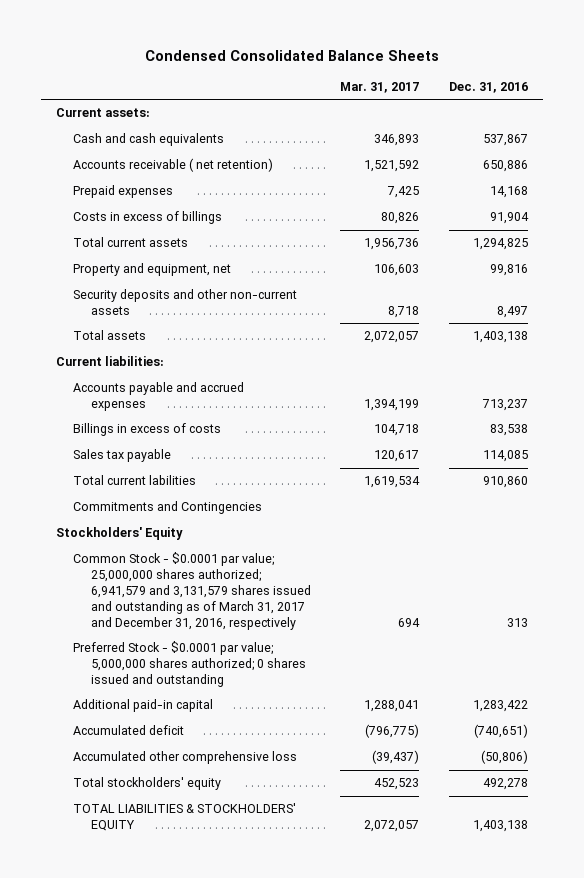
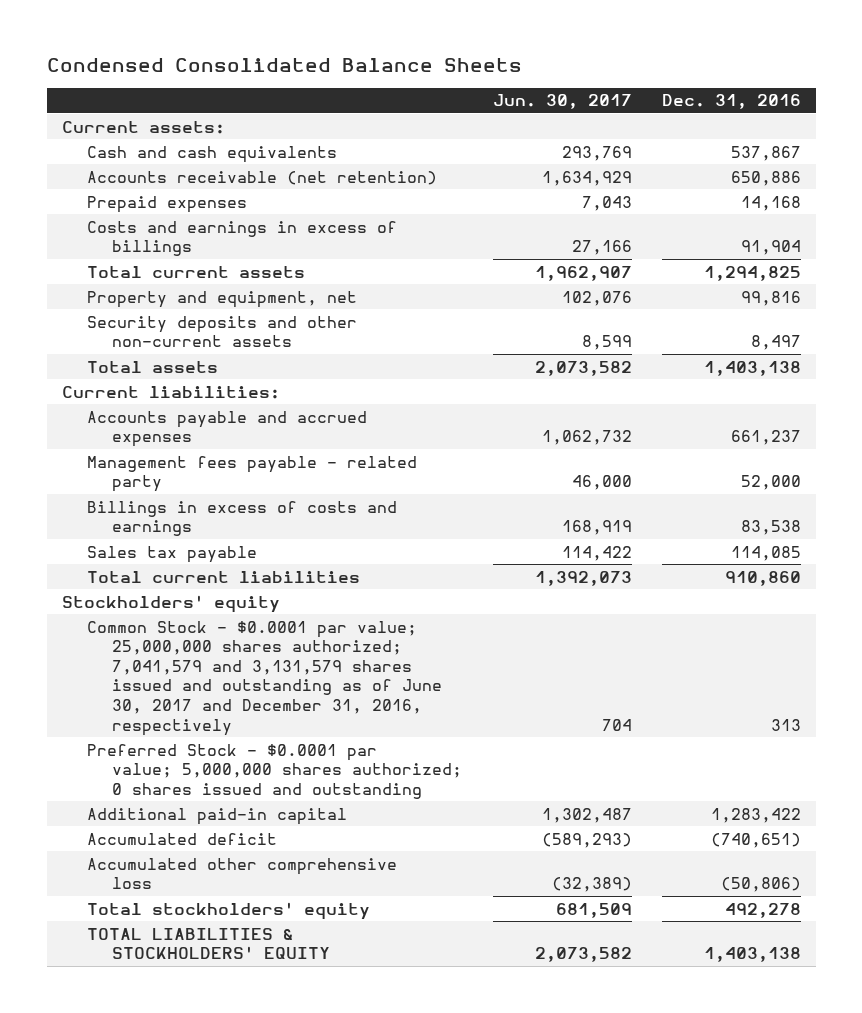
- | Mar. 31, 2017 | Dec. 31, 2016
+ | Jun. 30, 2017 | Dec. 31, 2016
- Accounts receivable ( net retention) | 1,521,592 | 650,886
+ Accounts receivable (net retention) | 1,634,929 | 650,886
- Costs in excess of billings | 80,826 | 91,904
+ Costs and earnings in excess of billings | 27,166 | 91,904
- Accounts payable and accrued expenses | 1,394,199 | 713,237
- Billings in excess of costs | 104,718 | 83,538
+ Accounts payable and accrued expenses | 1,062,732 | 661,237
+ Management fees payable - related party | 46,000 | 52,000
+ Billings in excess of costs and earnings | 168,919 | 83,538
- Total current labilities | 1,619,534 | 910,860
- Commitments and Contingencies
- Stockholders' Equity
- Common Stock - $0.0001 par value; 25,000,000 shares authorized; 6,941,579 and 3,131,579 shares issued and outstanding as of March 31, 2017 and December 31, 2016, respectively | 694 | 313
+ Total current liabilities | 1,392,073 | 910,860
+ Stockholders' equity
+ Common Stock - $0.0001 par value; 25,000,000 shares authorized; 7,041,579 and 3,131,579 shares issued and outstanding as of June 30, 2017 and December 31, 2016, respectively | 704 | 313

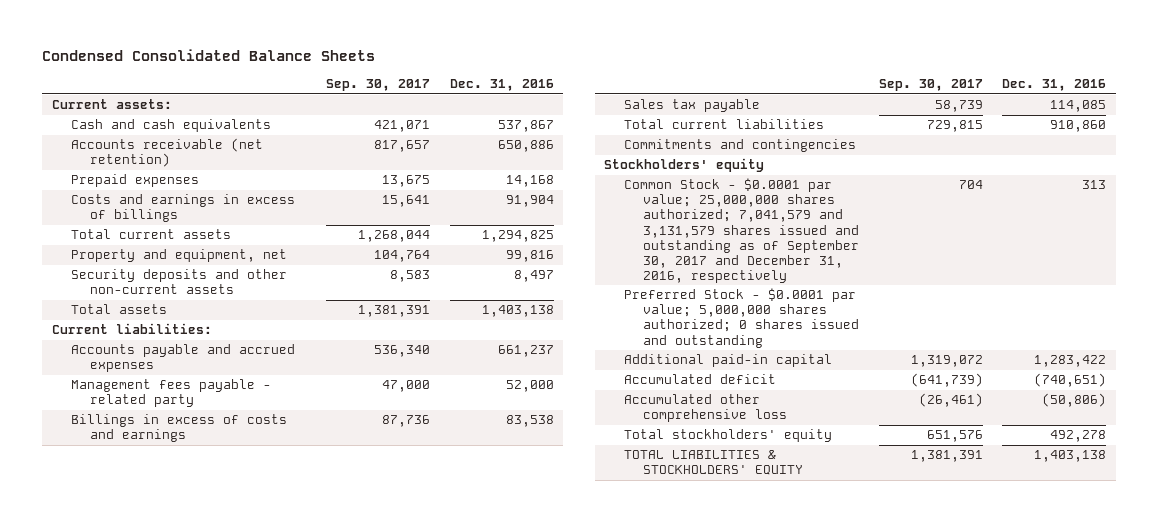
- | Jun. 30, 2017 | Dec. 31, 2016
+ | Sep. 30, 2017 | Dec. 31, 2016
+ Commitments and contingencies
- Common Stock - $0.0001 par value; 25,000,000 shares authorized; 7,041,579 and 3,131,579 shares issued and outstanding as of June 30, 2017 and December 31, 2016, respectively | 704 | 313
+ Common Stock - $0.0001 par value; 25,000,000 shares authorized; 7,041,579 and 3,131,579 shares issued and outstanding as of September 30, 2017 and December 31, 2016, respectively | 704 | 313

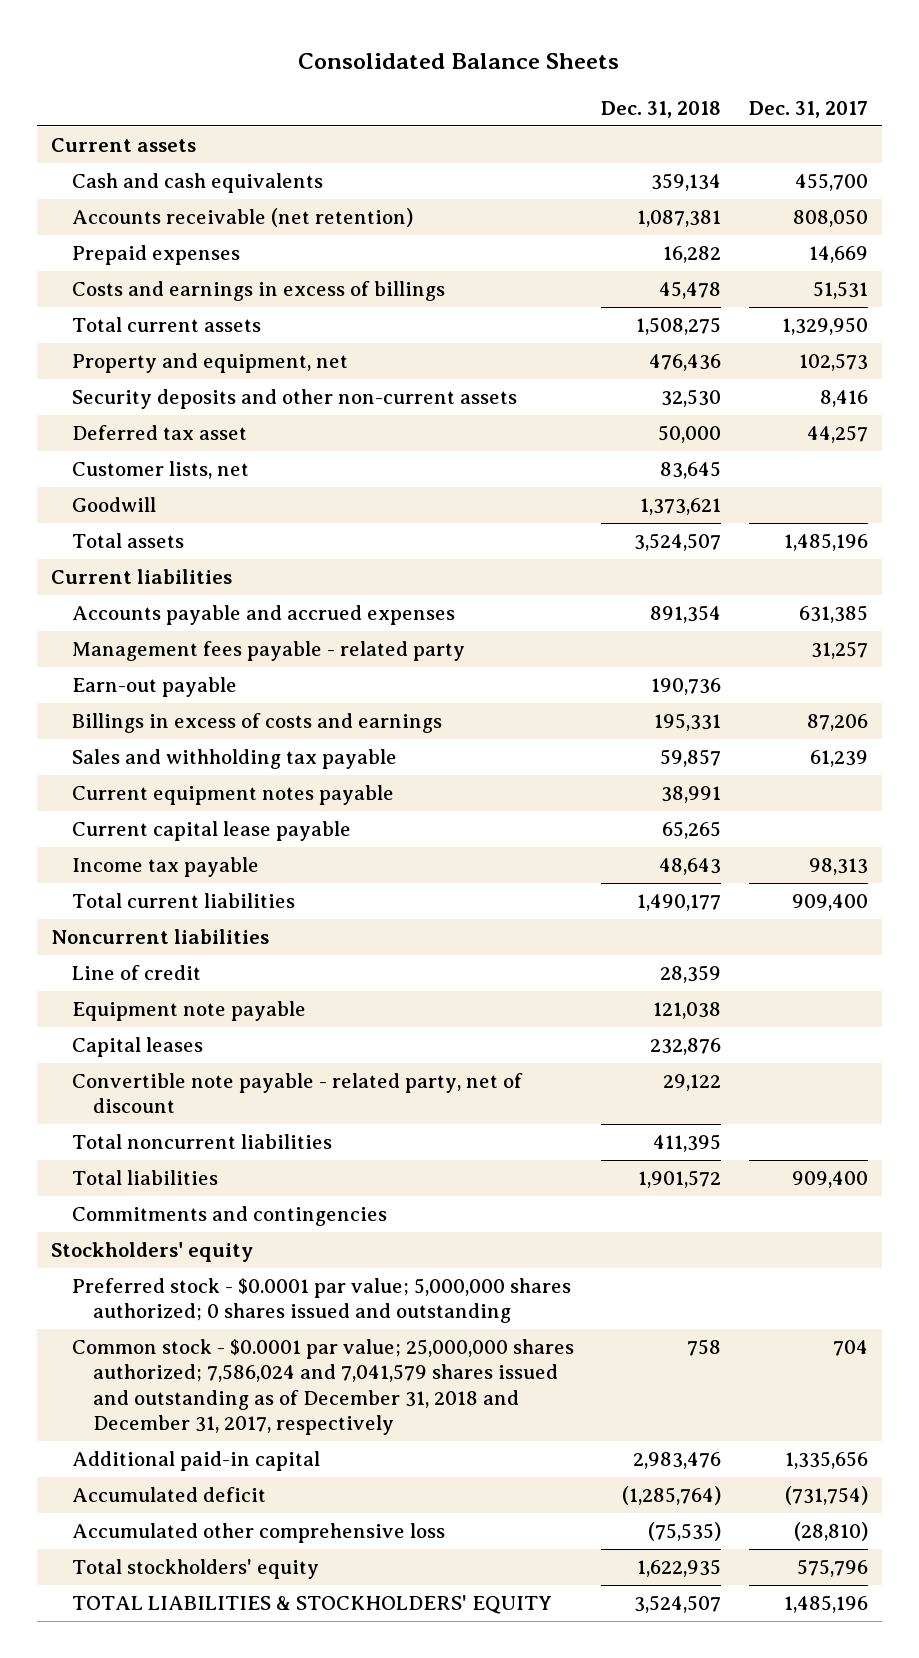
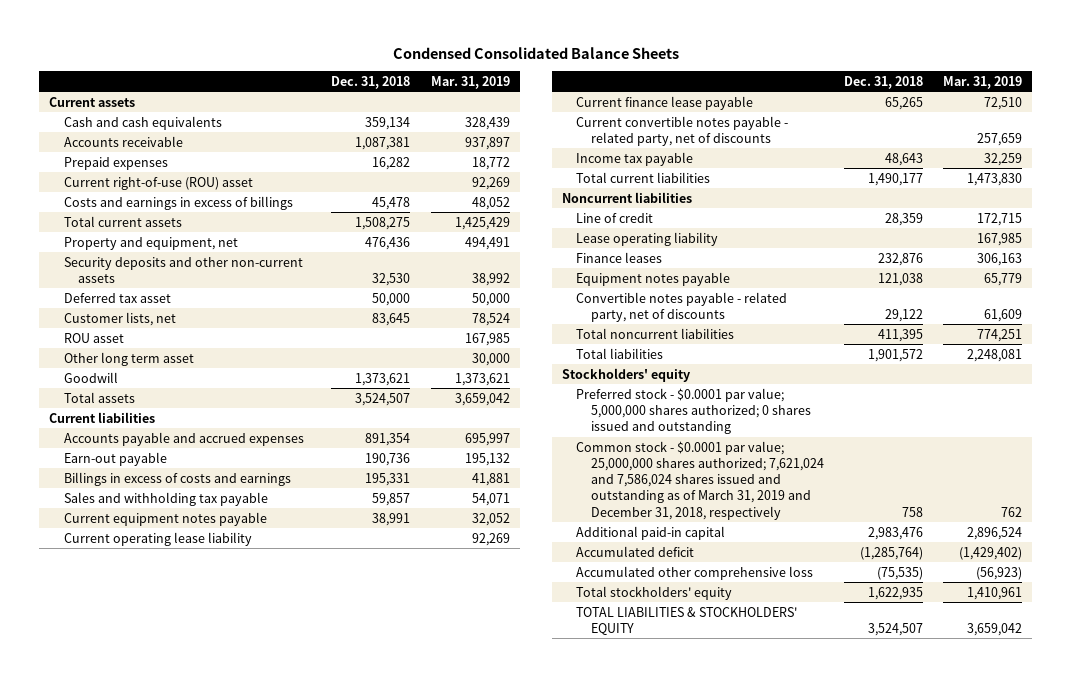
- Consolidated Balance Sheets
+ Condensed Consolidated Balance Sheets
- | Dec. 31, 2018 | Dec. 31, 2017
+ | Dec. 31, 2018 | Mar. 31, 2019
- Accounts receivable (net retention) | 1,087,381 | 808,050
+ Accounts receivable | 1,087,381 | 937,897
+ Current right-of-use (ROU) asset | | 92,269
+ ROU asset | | 167,985
+ Other long term asset | | 30,000
- Management fees payable - related party | | 31,257
- Current capital lease payable | 65,265 |
+ Current operating lease liability | | 92,269
+ Current finance lease payable | 65,265 | 72,510
+ Current convertible notes payable - related party, net of discounts | | 257,659
- Equipment note payable | 121,038 |
- Capital leases | 232,876 |
- Convertible note payable - related party, net of discount | 29,122 |
+ Lease operating liability | | 167,985
+ Finance leases | 232,876 | 306,163
+ Equipment notes payable | 121,038 | 65,779
+ Convertible notes payable - related party, net of discounts | 29,122 | 61,609
- Commitments and contingencies
- Common stock - $0.0001 par value; 25,000,000 shares authorized; 7,586,024 and 7,041,579 shares issued and outstanding as of December 31, 2018 and December 31, 2017, respectively | 758 | 704
+ Common stock - $0.0001 par value; 25,000,000 shares authorized; 7,621,024 and 7,586,024 shares issued and outstanding as of March 31, 2019 and December 31, 2018, respectively | 758 | 762

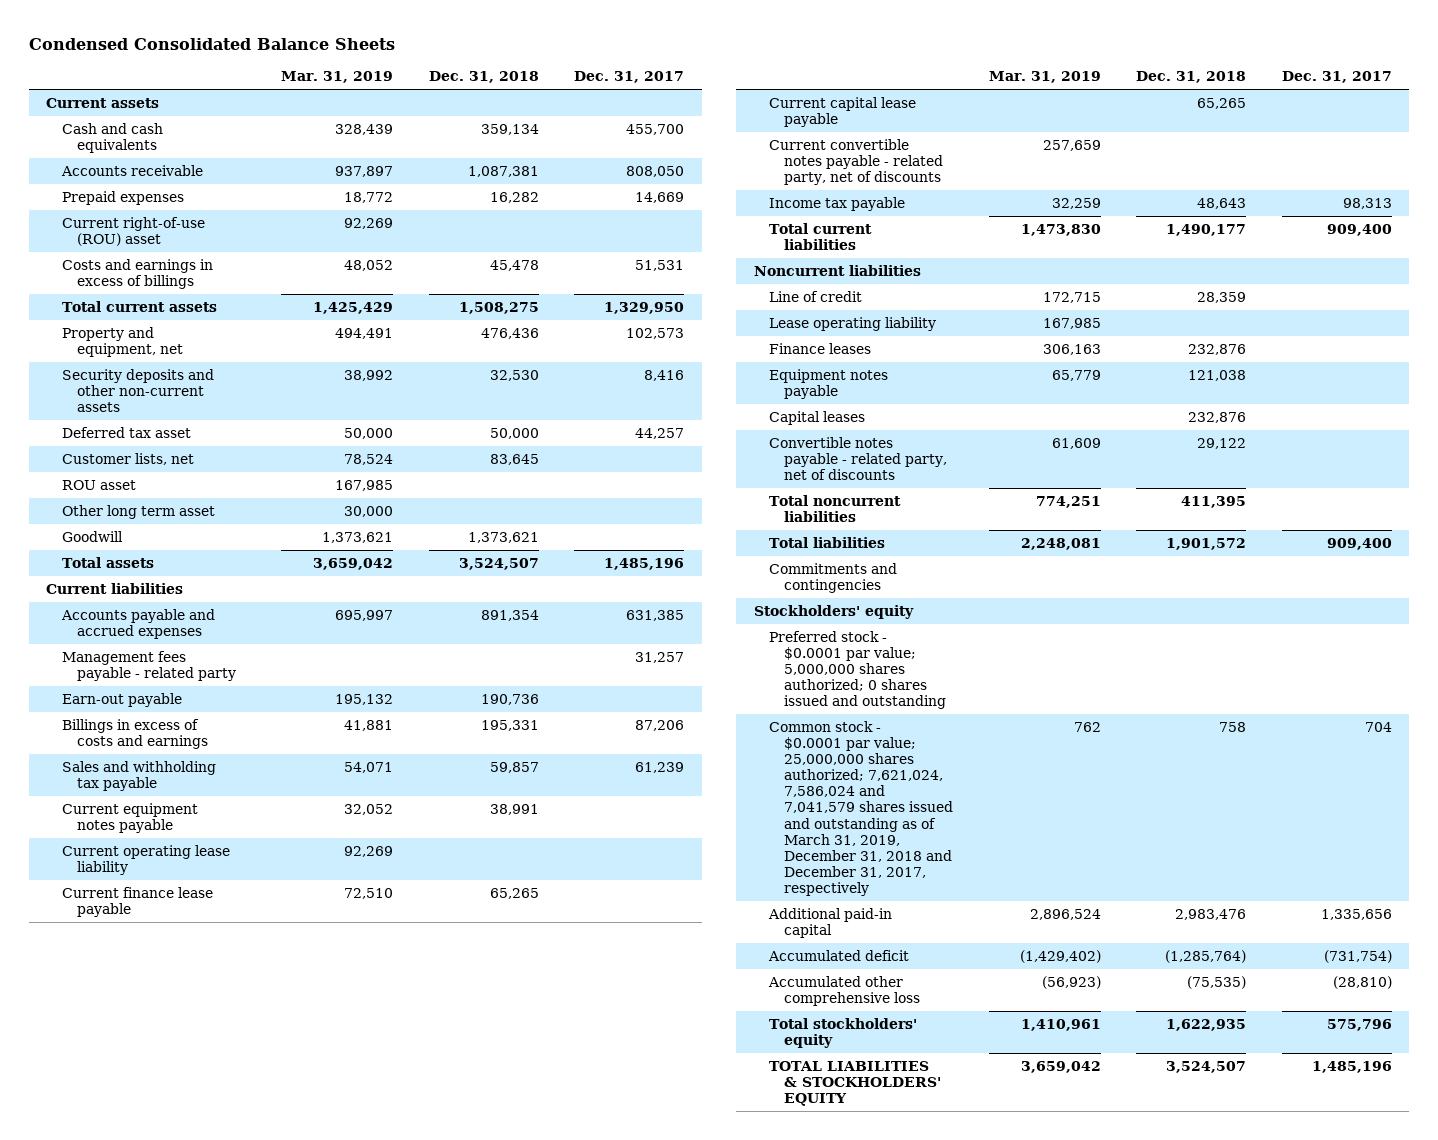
- | Dec. 31, 2018 | Mar. 31, 2019
+ | Mar. 31, 2019 | Dec. 31, 2018 | Dec. 31, 2017
+ Management fees payable - related party | | | 31,257
+ Current capital lease payable | | 65,265 |
+ Capital leases | | 232,876 |
+ Commitments and contingencies
- Common stock - $0.0001 par value; 25,000,000 shares authorized; 7,621,024 and 7,586,024 shares issued and outstanding as of March 31, 2019 and December 31, 2018, respectively | 758 | 762
+ Common stock - $0.0001 par value; 25,000,000 shares authorized; 7,621,024, 7,586,024 and 7,041,579 shares issued and outstanding as of March 31, 2019, December 31, 2018 and December 31, 2017, respectively | 762 | 758 | 704

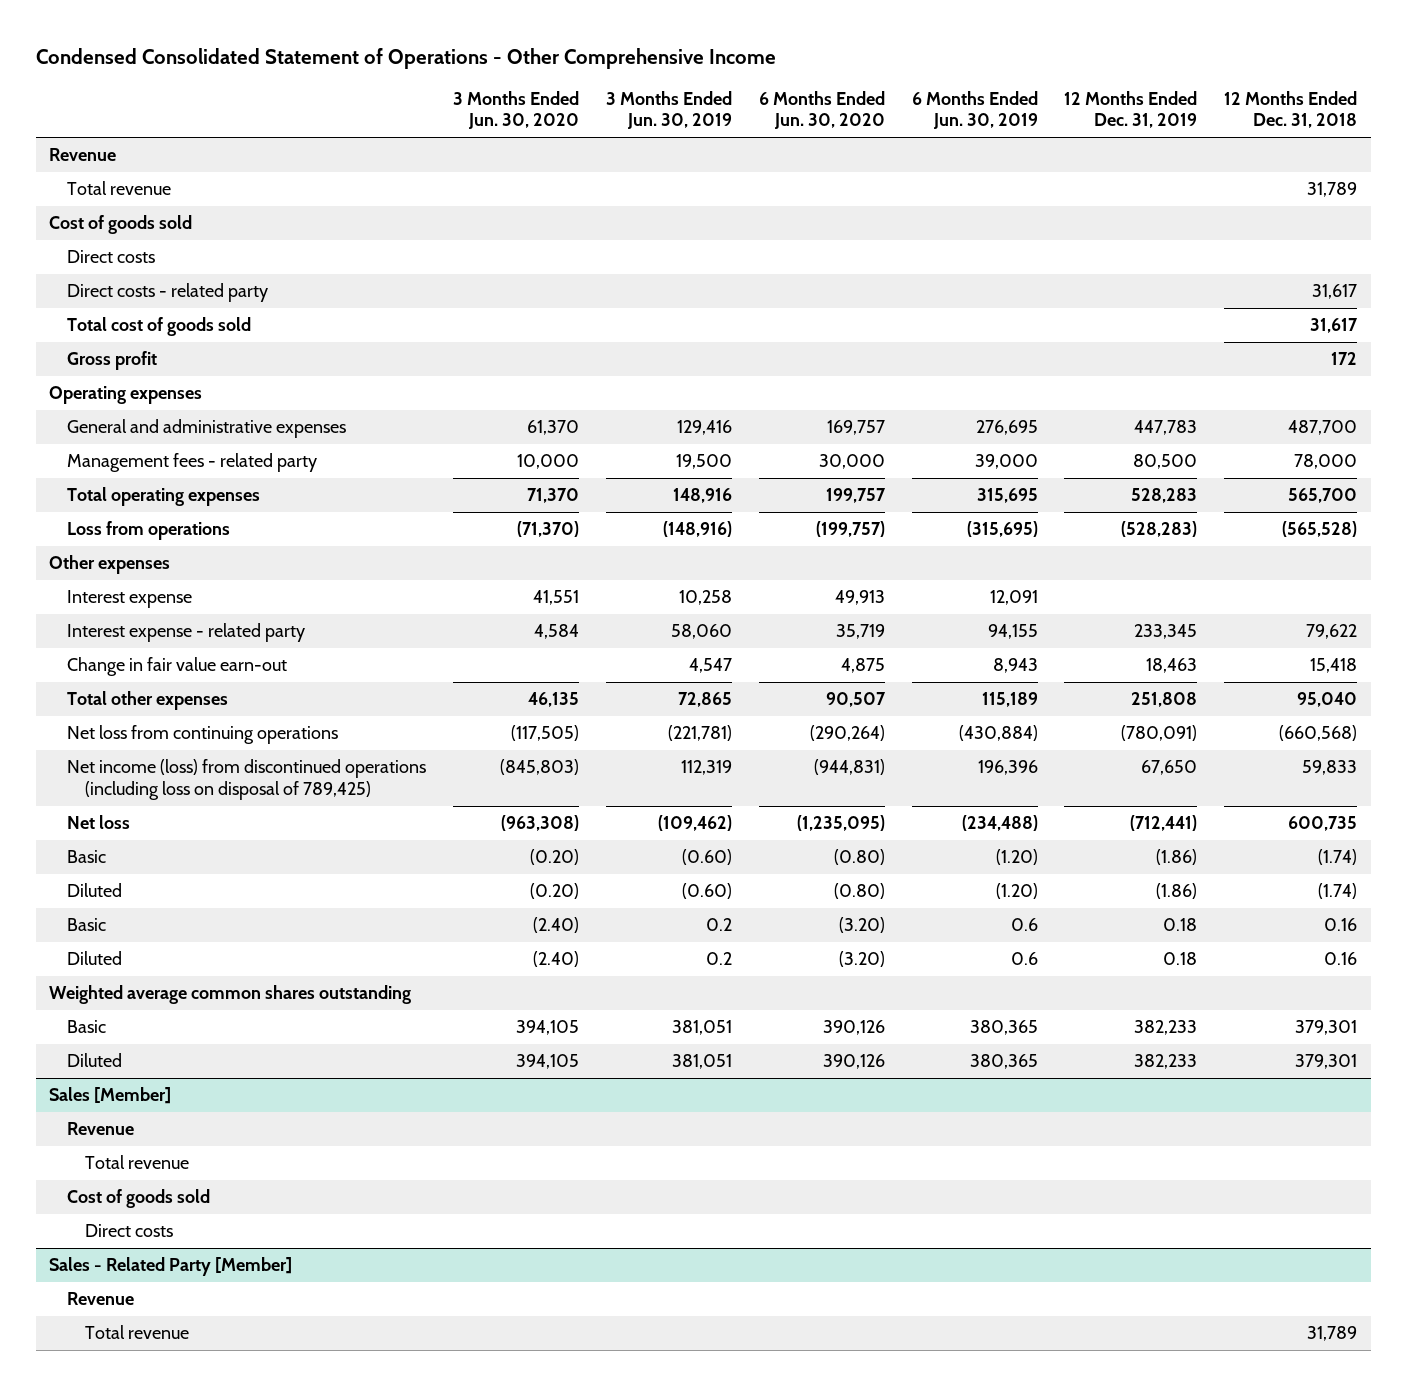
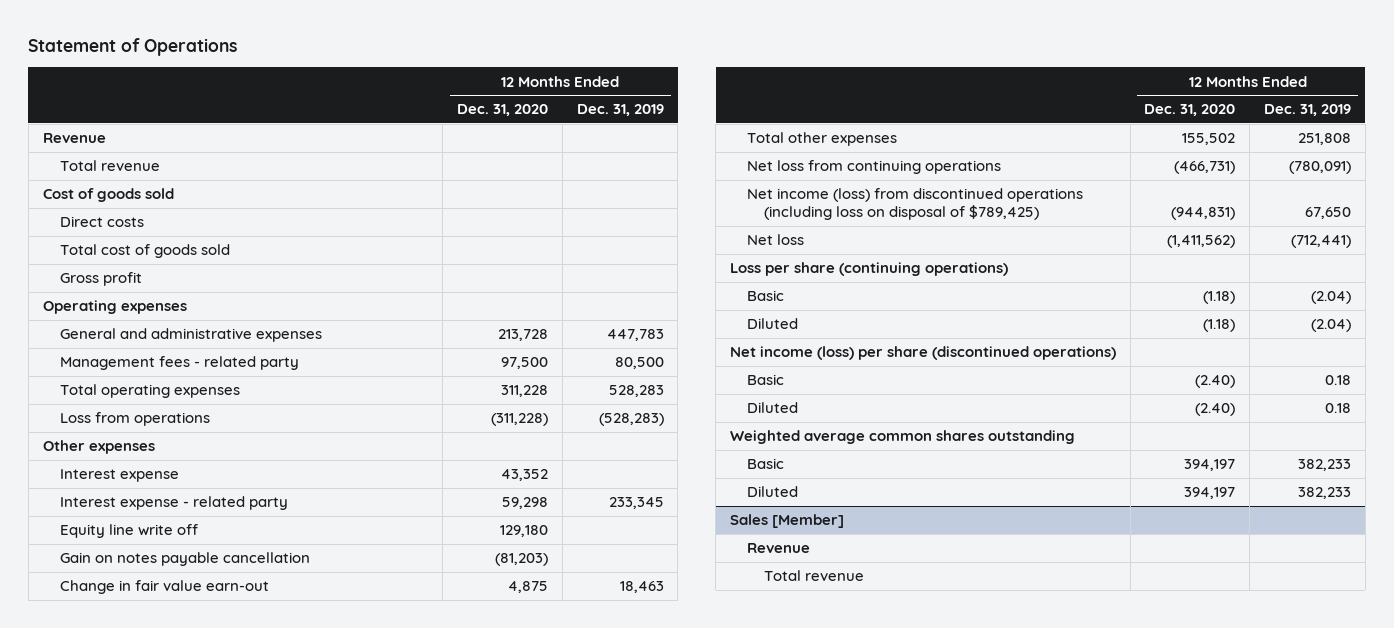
- Condensed Consolidated Statement of Operations - Other Comprehensive Income
+ Statement of Operations
- | 3 Months Ended Jun. 30, 2020 | 3 Months Ended Jun. 30, 2019 | 6 Months Ended Jun. 30, 2020 | 6 Months Ended Jun. 30, 2019 | 12 Months Ended Dec. 31, 2019 | 12 Months Ended Dec. 31, 2018
+ | 12 Months Ended Dec. 31, 2020 | 12 Months Ended Dec. 31, 2019
- Direct costs - related party | | | | | | 31,617
+ Equity line write off | 129,180 |
+ Gain on notes payable cancellation | (81,203) |
- Net income (loss) from discontinued operations (including loss on disposal of 789,425) | (845,803) | 112,319 | (944,831) | 196,396 | 67,650 | 59,833
+ Net income (loss) from discontinued operations (including loss on disposal of $789,425) | (944,831) | 67,650
- Basic | (0.20) | (0.60) | (0.80) | (1.20) | (1.86) | (1.74)
- Diluted | (0.20) | (0.60) | (0.80) | (1.20) | (1.86) | (1.74)
+ Loss per share (continuing operations)
+ Basic | (1.18) | (2.04)
+ Diluted | (1.18) | (2.04)
+ Net income (loss) per share (discontinued operations)
@ Sales [Member]
- Cost of goods sold
- Direct costs
- Sales - Related Party [Member]
- Revenue
- Total revenue | | | | | | 31,789

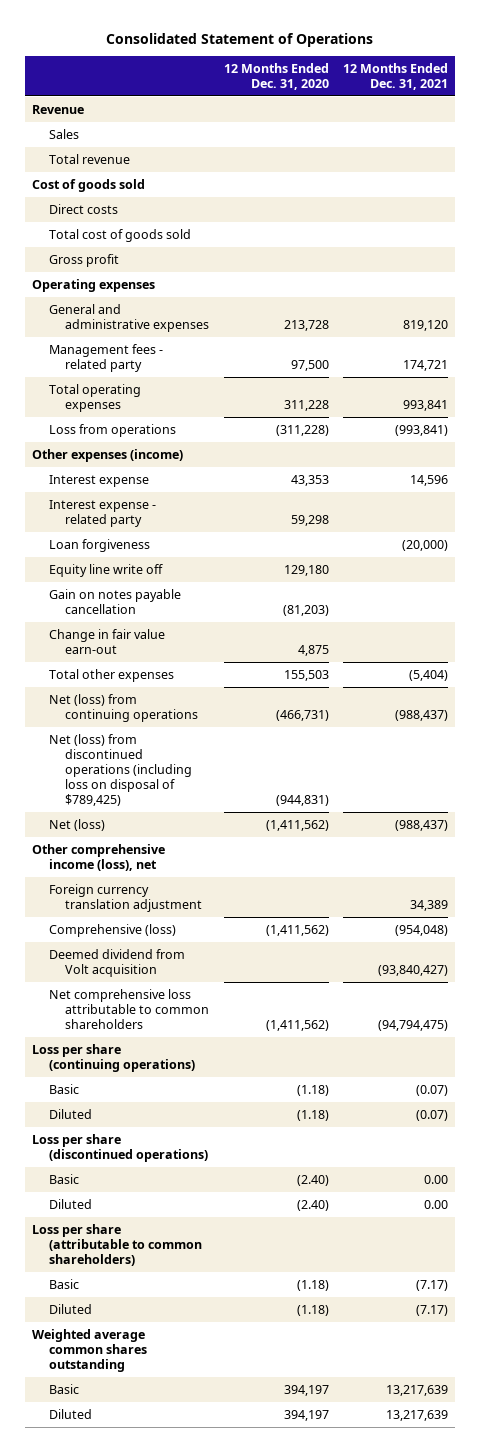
- Statement of Operations
+ Consolidated Statement of Operations
- | 12 Months Ended Dec. 31, 2020 | 12 Months Ended Dec. 31, 2019
+ | 12 Months Ended Dec. 31, 2020 | 12 Months Ended Dec. 31, 2021
+ Sales
- Other expenses
- Interest expense | 43,352 |
+ Other expenses (income)
+ Interest expense | 43,353 | 14,596
+ Loan forgiveness | | (20,000)
- Total other expenses | 155,502 | 251,808
- Net loss from continuing operations | (466,731) | (780,091)
- Net income (loss) from discontinued operations (including loss on disposal of $789,425) | (944,831) | 67,650
- Net loss | (1,411,562) | (712,441)
+ Total other expenses | 155,503 | (5,404)
+ Net (loss) from continuing operations | (466,731) | (988,437)
+ Net (loss) from discontinued operations (including loss on disposal of $789,425) | (944,831) |
+ Net (loss) | (1,411,562) | (988,437)
+ Other comprehensive income (loss), net
+ Foreign currency translation adjustment | | 34,389
+ Comprehensive (loss) | (1,411,562) | (954,048)
+ Deemed dividend from Volt acquisition | | (93,840,427)
+ Net comprehensive loss attributable to common shareholders | (1,411,562) | (94,794,475)
- Net income (loss) per share (discontinued operations)
+ Loss per share (discontinued operations)
+ Loss per share (attributable to common shareholders)
+ Basic | (1.18) | (7.17)
+ Diluted | (1.18) | (7.17)
- Sales [Member]
- Revenue
- Total revenue

